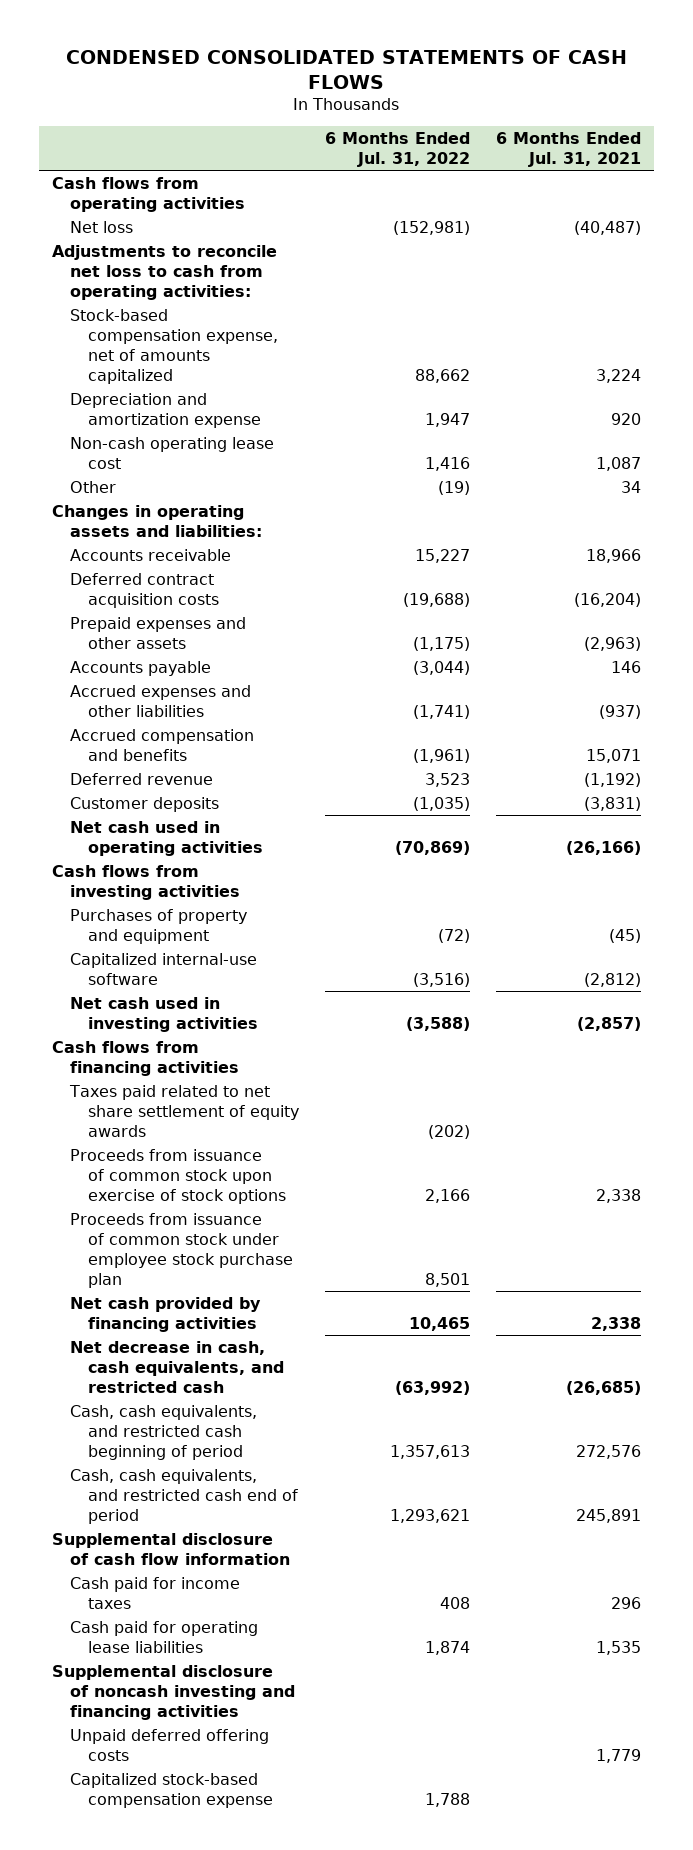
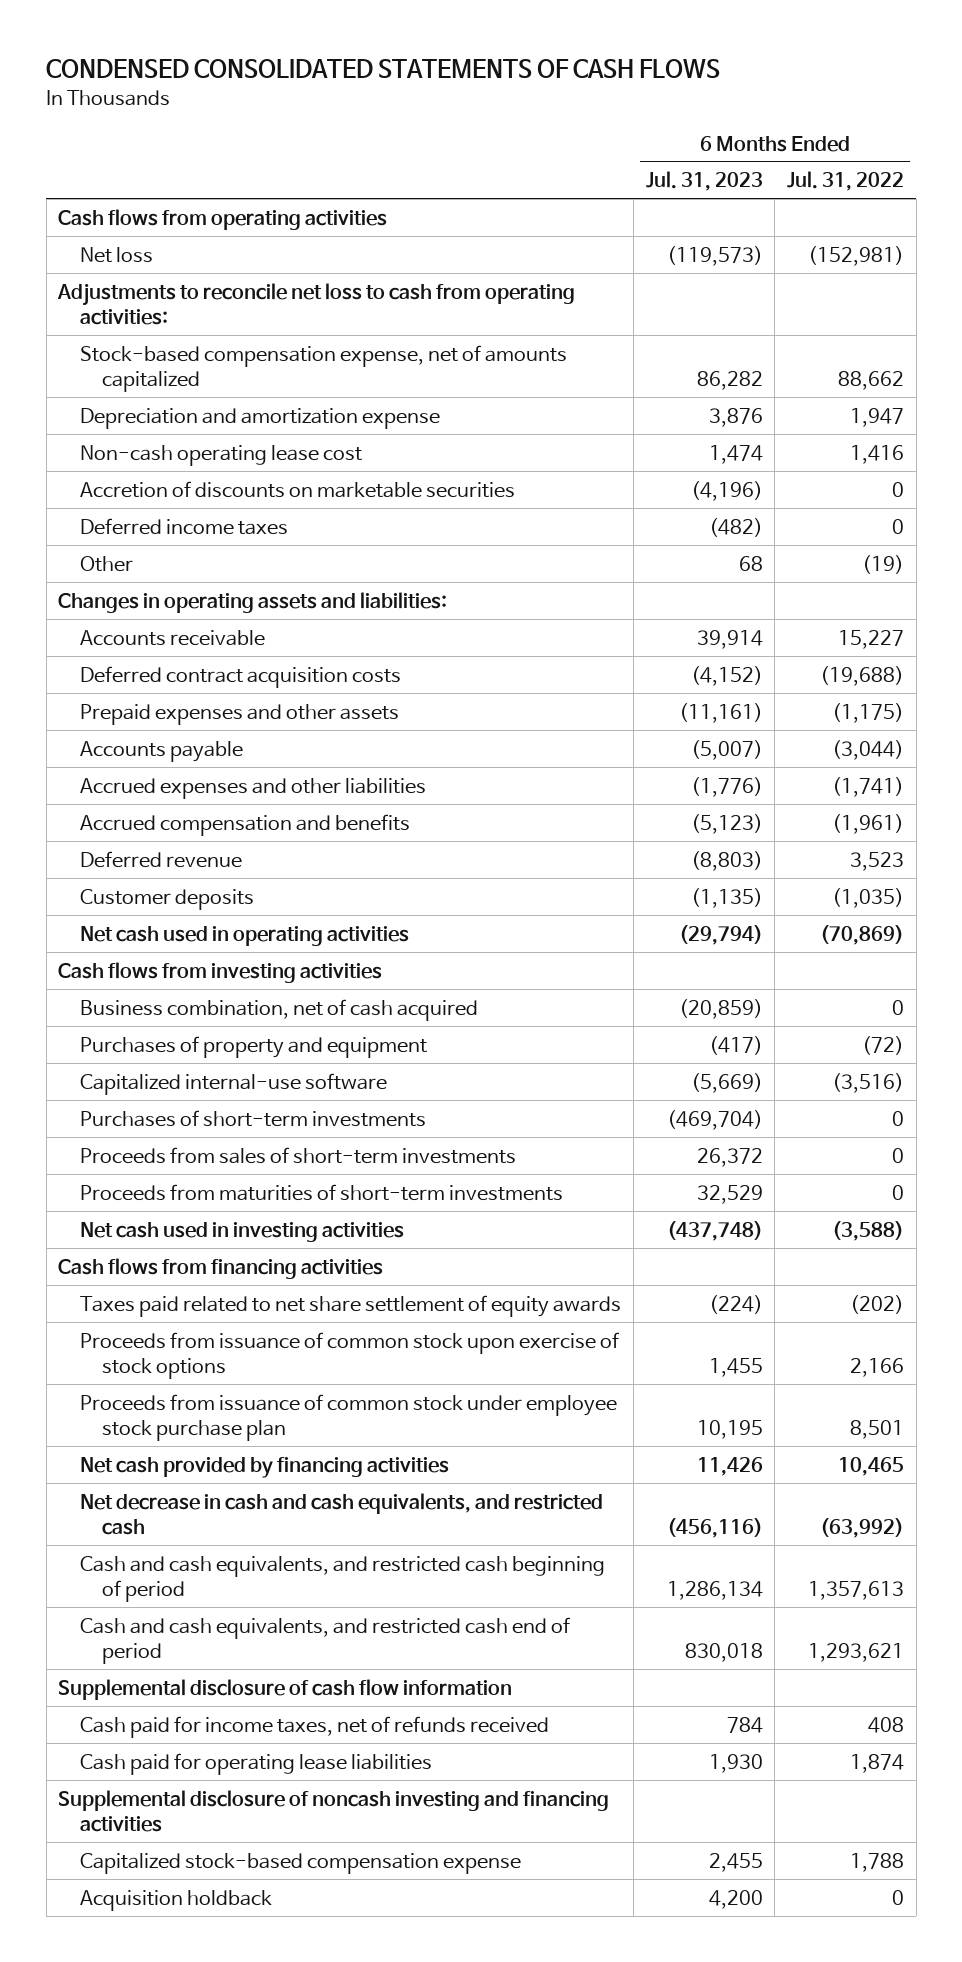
- | 6 Months Ended Jul. 31, 2022 | 6 Months Ended Jul. 31, 2021
+ | 6 Months Ended Jul. 31, 2023 | 6 Months Ended Jul. 31, 2022
+ Accretion of discounts on marketable securities | (4,196) | 0
+ Deferred income taxes | (482) | 0
+ Business combination, net of cash acquired | (20,859) | 0
+ Purchases of short-term investments | (469,704) | 0
+ Proceeds from sales of short-term investments | 26,372 | 0
+ Proceeds from maturities of short-term investments | 32,529 | 0
- Net decrease in cash, cash equivalents, and restricted cash | (63,992) | (26,685)
- Cash, cash equivalents, and restricted cash beginning of period | 1,357,613 | 272,576
- Cash, cash equivalents, and restricted cash end of period | 1,293,621 | 245,891
+ Net decrease in cash and cash equivalents, and restricted cash | (456,116) | (63,992)
+ Cash and cash equivalents, and restricted cash beginning of period | 1,286,134 | 1,357,613
+ Cash and cash equivalents, and restricted cash end of period | 830,018 | 1,293,621
- Cash paid for income taxes | 408 | 296
+ Cash paid for income taxes, net of refunds received | 784 | 408
- Unpaid deferred offering costs | | 1,779
+ Acquisition holdback | 4,200 | 0

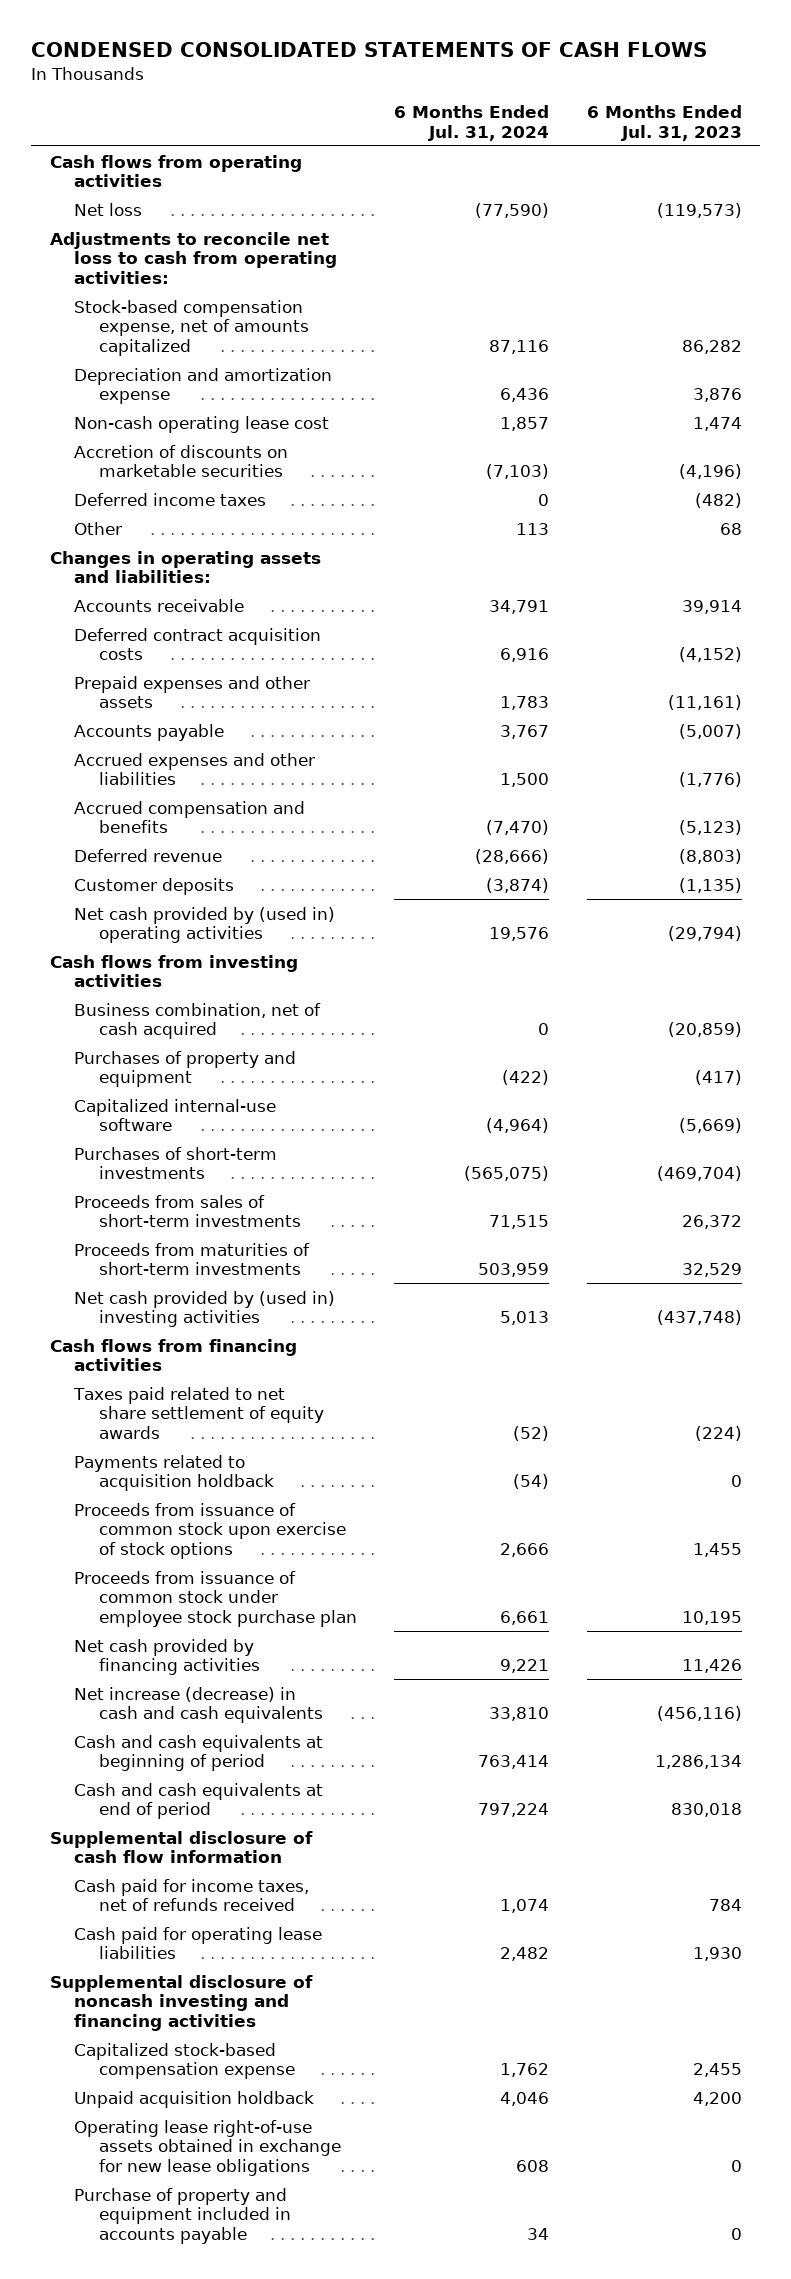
- | 6 Months Ended Jul. 31, 2023 | 6 Months Ended Jul. 31, 2022
+ | 6 Months Ended Jul. 31, 2024 | 6 Months Ended Jul. 31, 2023
- Net cash used in operating activities | (29,794) | (70,869)
+ Net cash provided by (used in) operating activities | 19,576 | (29,794)
- Net cash used in investing activities | (437,748) | (3,588)
+ Net cash provided by (used in) investing activities | 5,013 | (437,748)
+ Payments related to acquisition holdback | (54) | 0
- Net decrease in cash and cash equivalents, and restricted cash | (456,116) | (63,992)
- Cash and cash equivalents, and restricted cash beginning of period | 1,286,134 | 1,357,613
- Cash and cash equivalents, and restricted cash end of period | 830,018 | 1,293,621
+ Net increase (decrease) in cash and cash equivalents | 33,810 | (456,116)
+ Cash and cash equivalents at beginning of period | 763,414 | 1,286,134
+ Cash and cash equivalents at end of period | 797,224 | 830,018
- Acquisition holdback | 4,200 | 0
+ Unpaid acquisition holdback | 4,046 | 4,200
+ Operating lease right-of-use assets obtained in exchange for new lease obligations | 608 | 0
+ Purchase of property and equipment included in accounts payable | 34 | 0

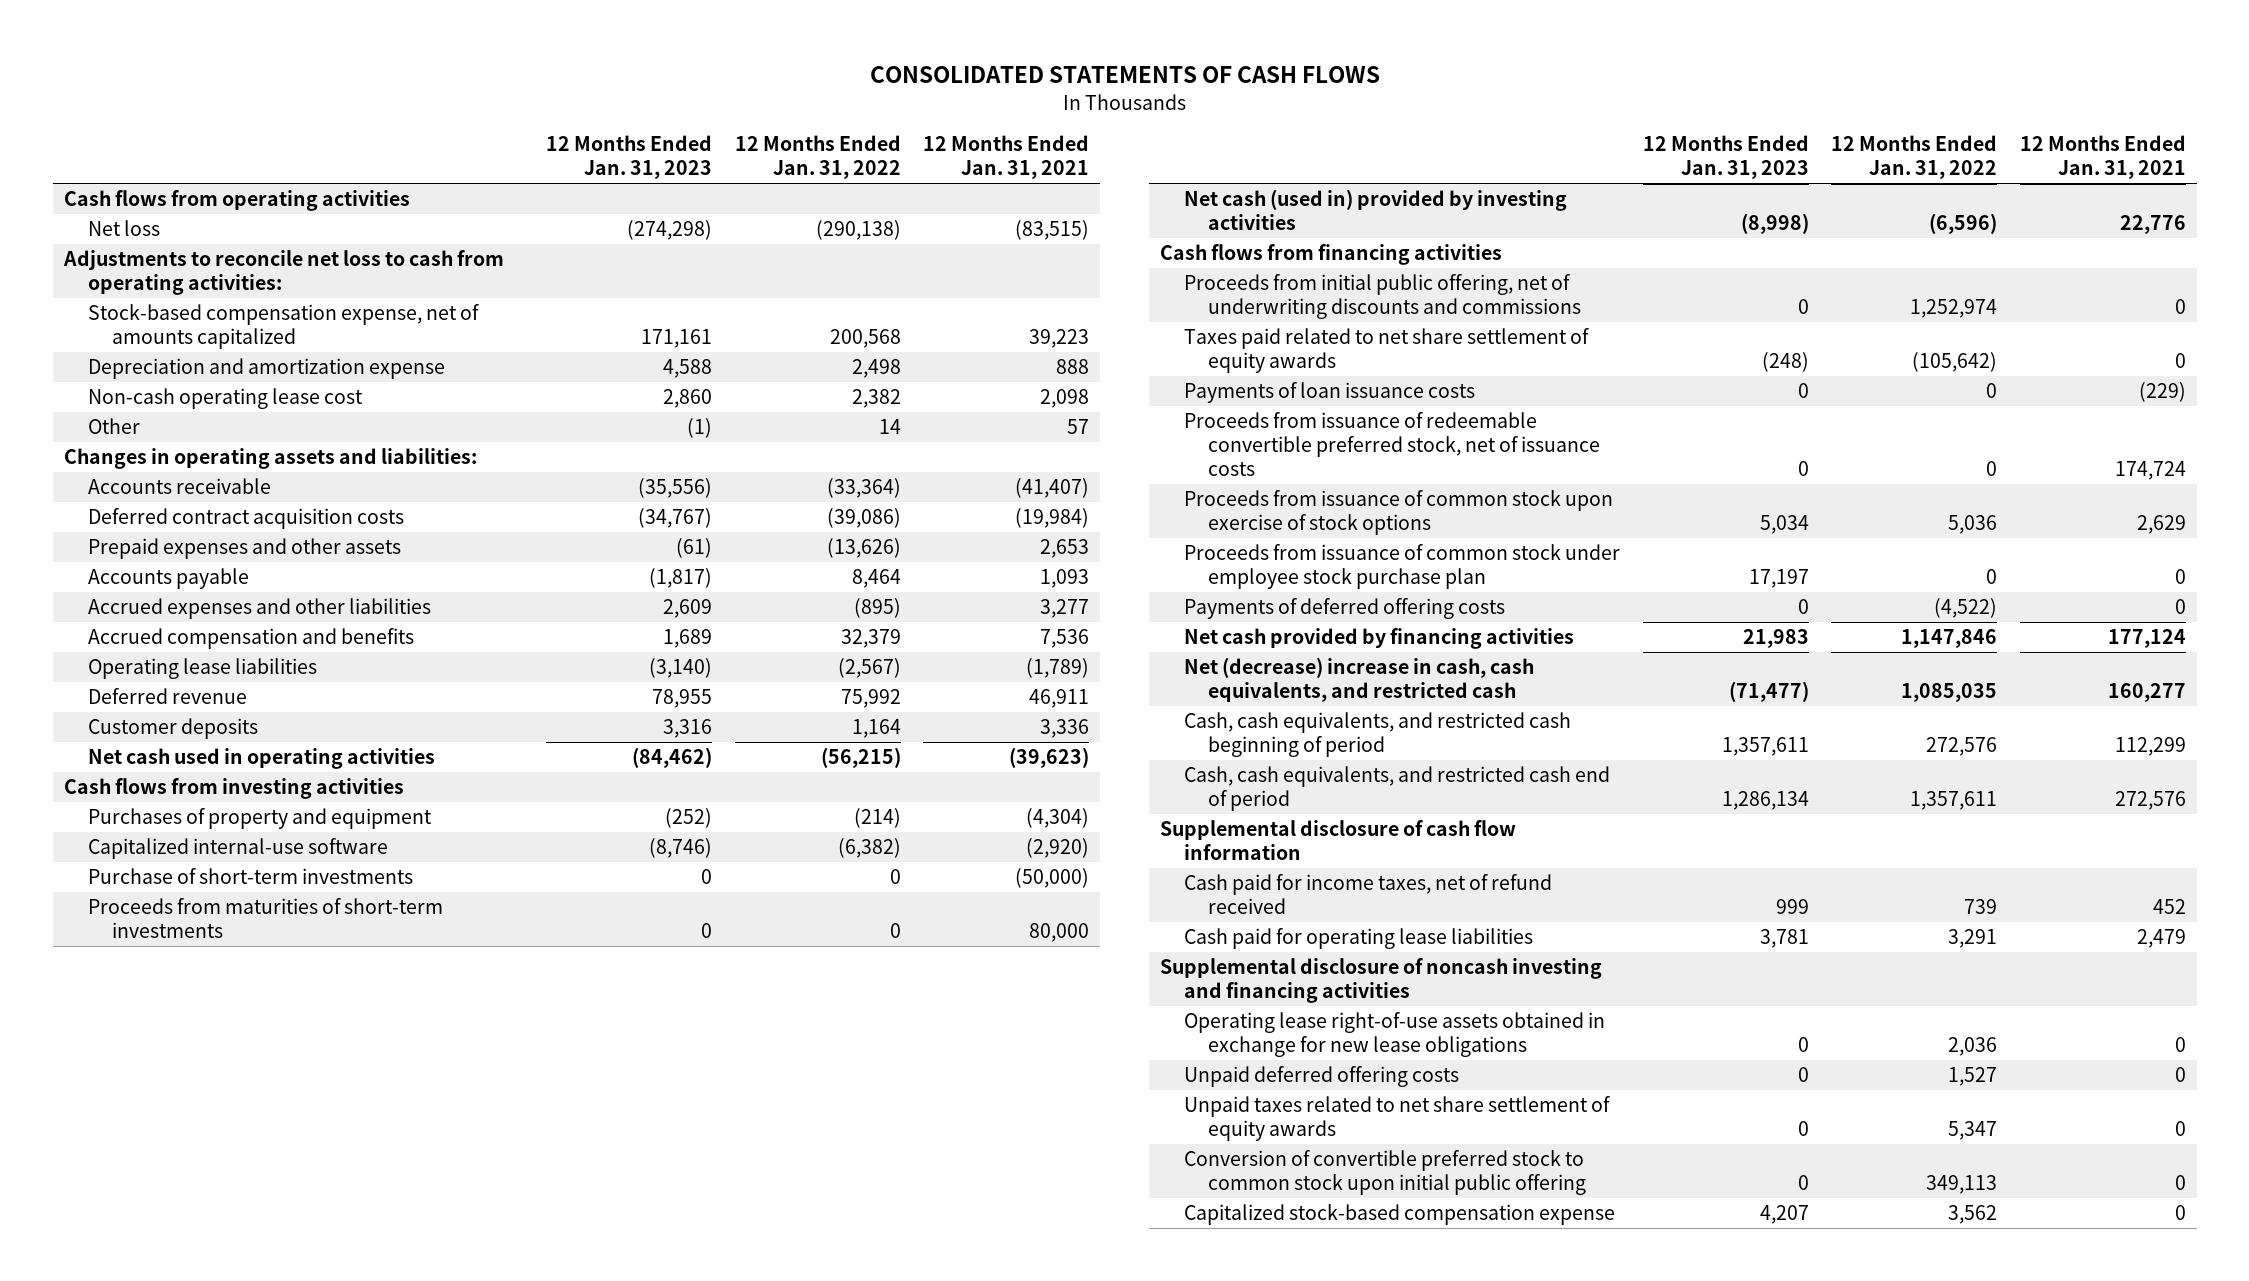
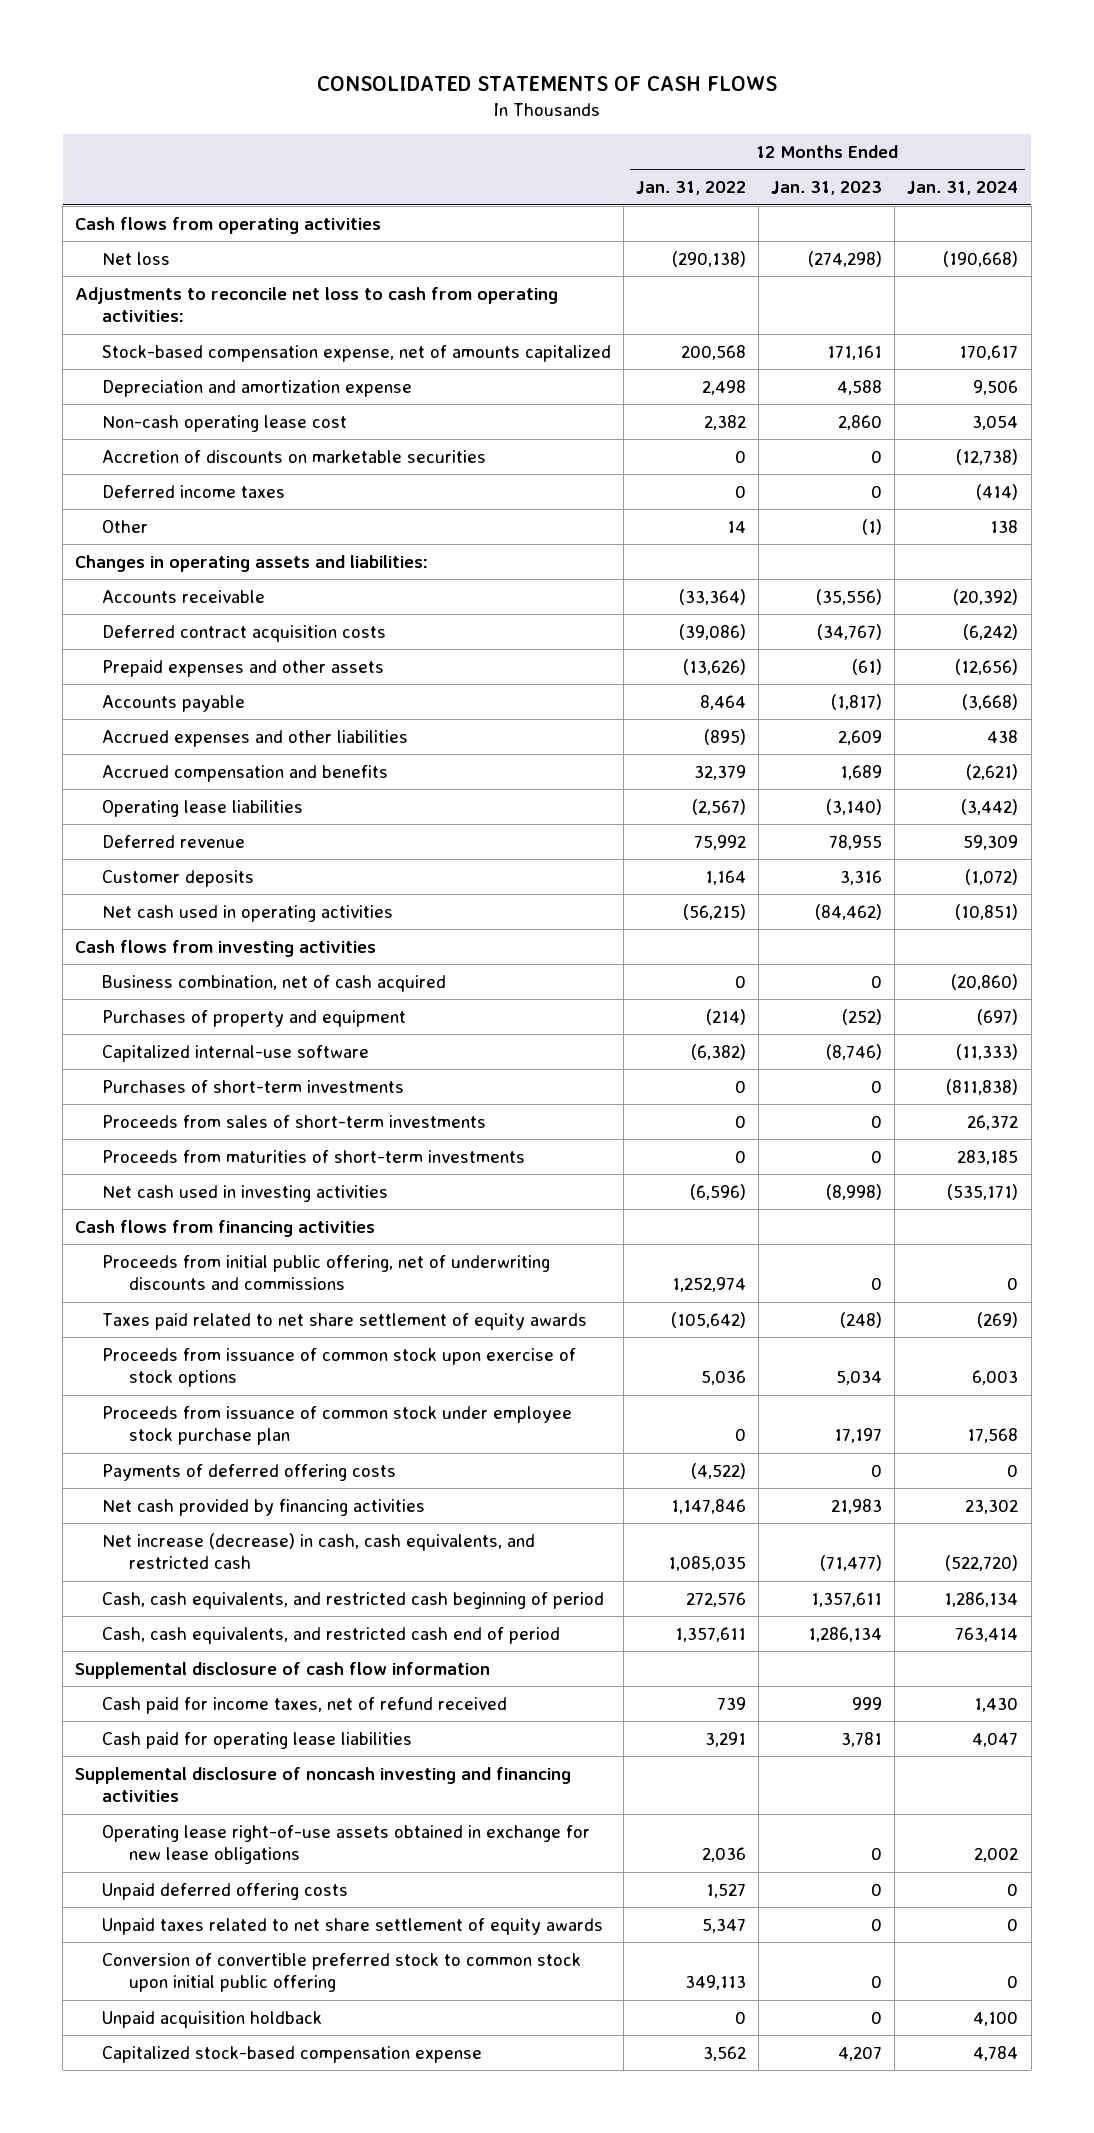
- | 12 Months Ended Jan. 31, 2023 | 12 Months Ended Jan. 31, 2022 | 12 Months Ended Jan. 31, 2021
+ | 12 Months Ended Jan. 31, 2022 | 12 Months Ended Jan. 31, 2023 | 12 Months Ended Jan. 31, 2024
+ Accretion of discounts on marketable securities | 0 | 0 | (12,738)
+ Deferred income taxes | 0 | 0 | (414)
+ Business combination, net of cash acquired | 0 | 0 | (20,860)
- Purchase of short-term investments | 0 | 0 | (50,000)
+ Purchases of short-term investments | 0 | 0 | (811,838)
+ Proceeds from sales of short-term investments | 0 | 0 | 26,372
- Net cash (used in) provided by investing activities | (8,998) | (6,596) | 22,776
+ Net cash used in investing activities | (6,596) | (8,998) | (535,171)
- Payments of loan issuance costs | 0 | 0 | (229)
- Proceeds from issuance of redeemable convertible preferred stock, net of issuance costs | 0 | 0 | 174,724
- Net (decrease) increase in cash, cash equivalents, and restricted cash | (71,477) | 1,085,035 | 160,277
+ Net increase (decrease) in cash, cash equivalents, and restricted cash | 1,085,035 | (71,477) | (522,720)
+ Unpaid acquisition holdback | 0 | 0 | 4,100

